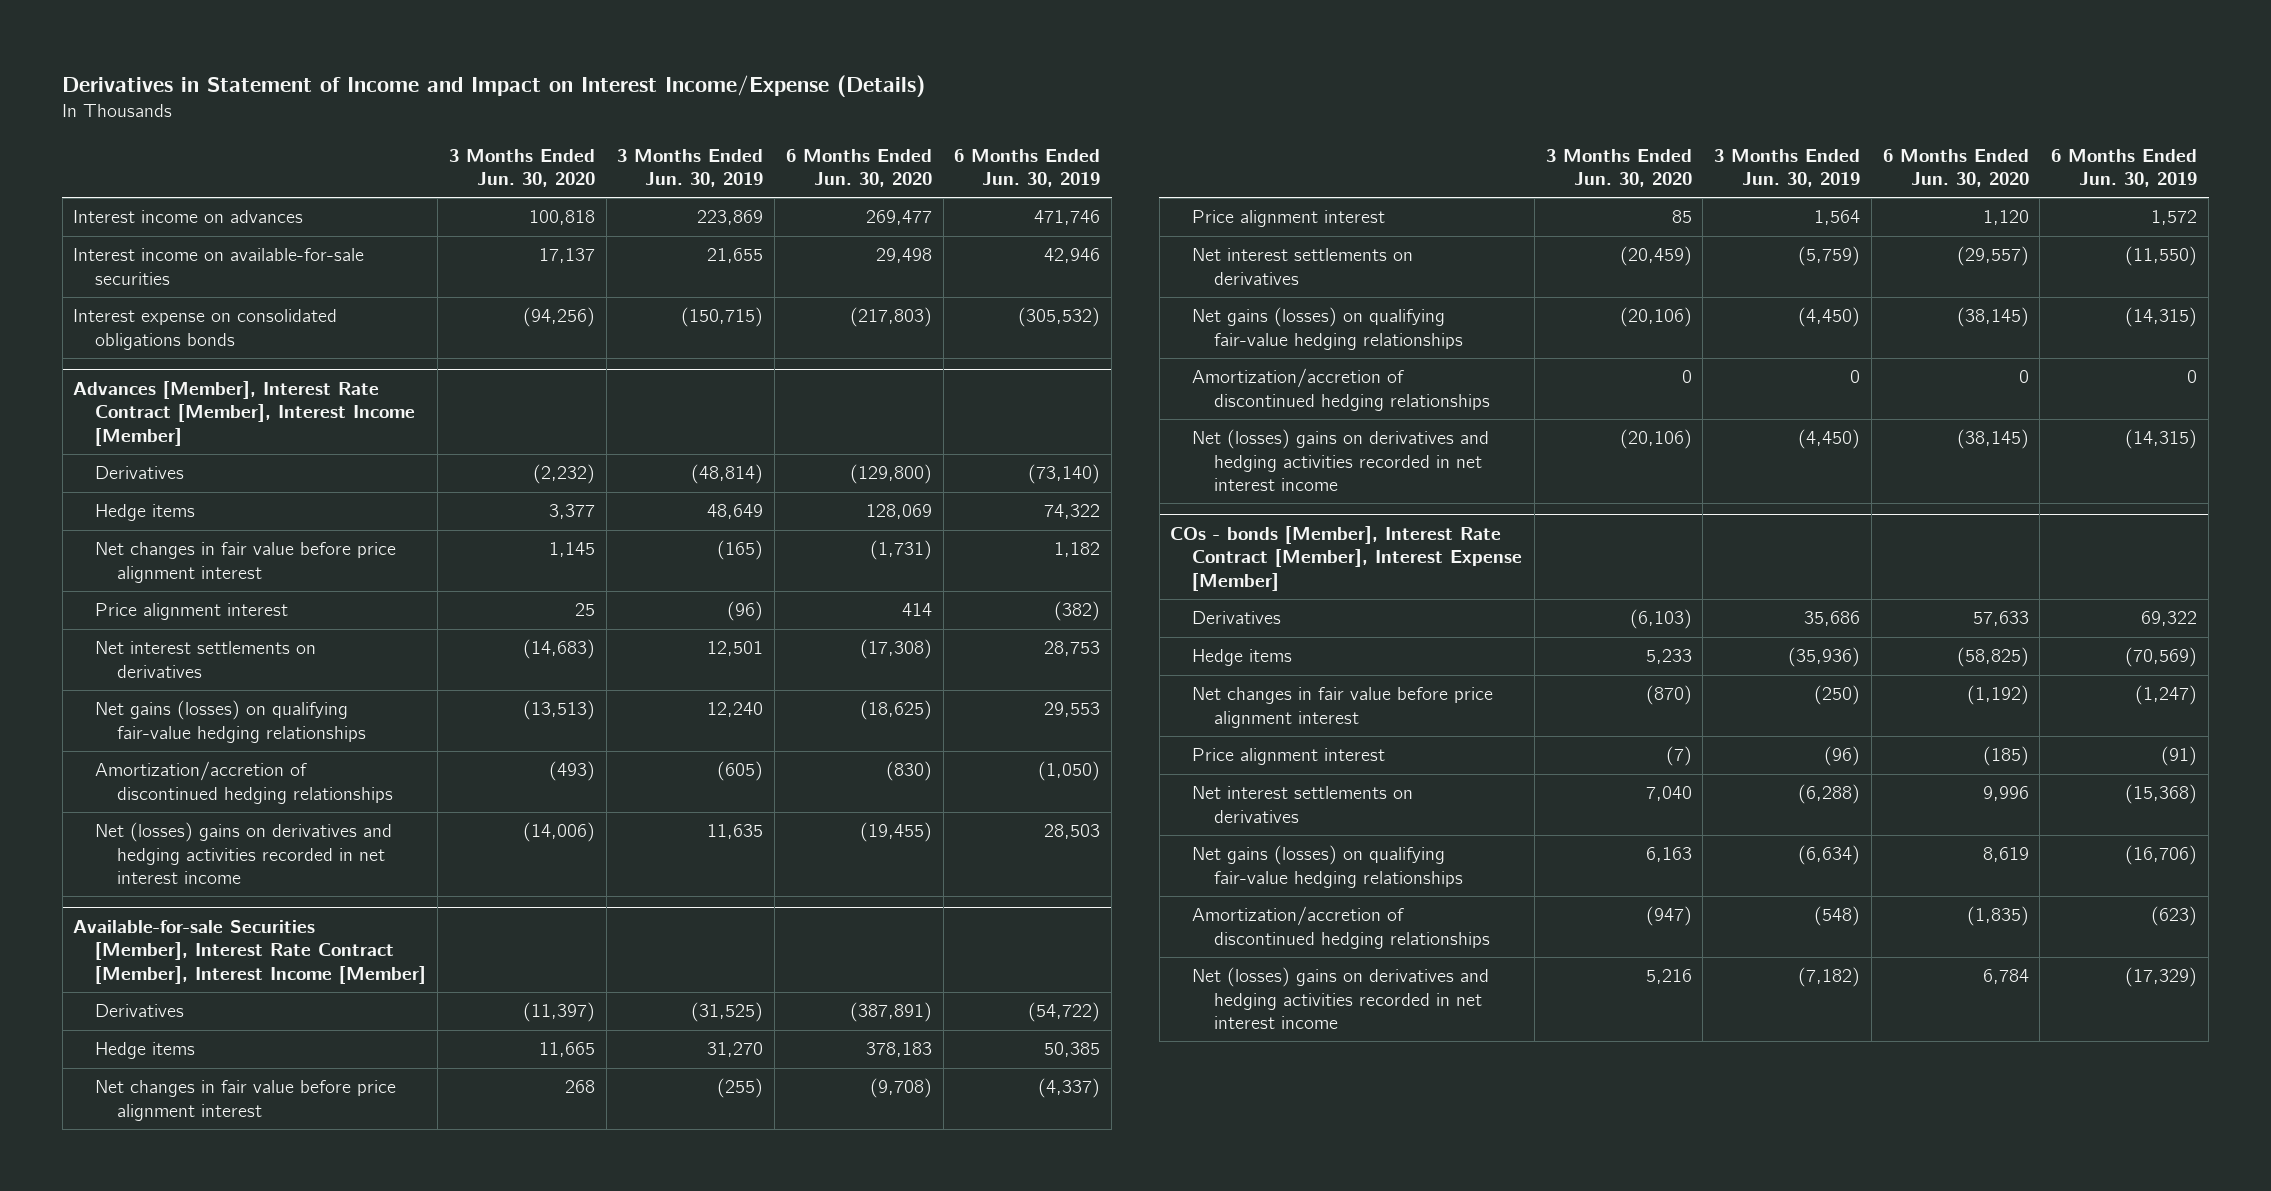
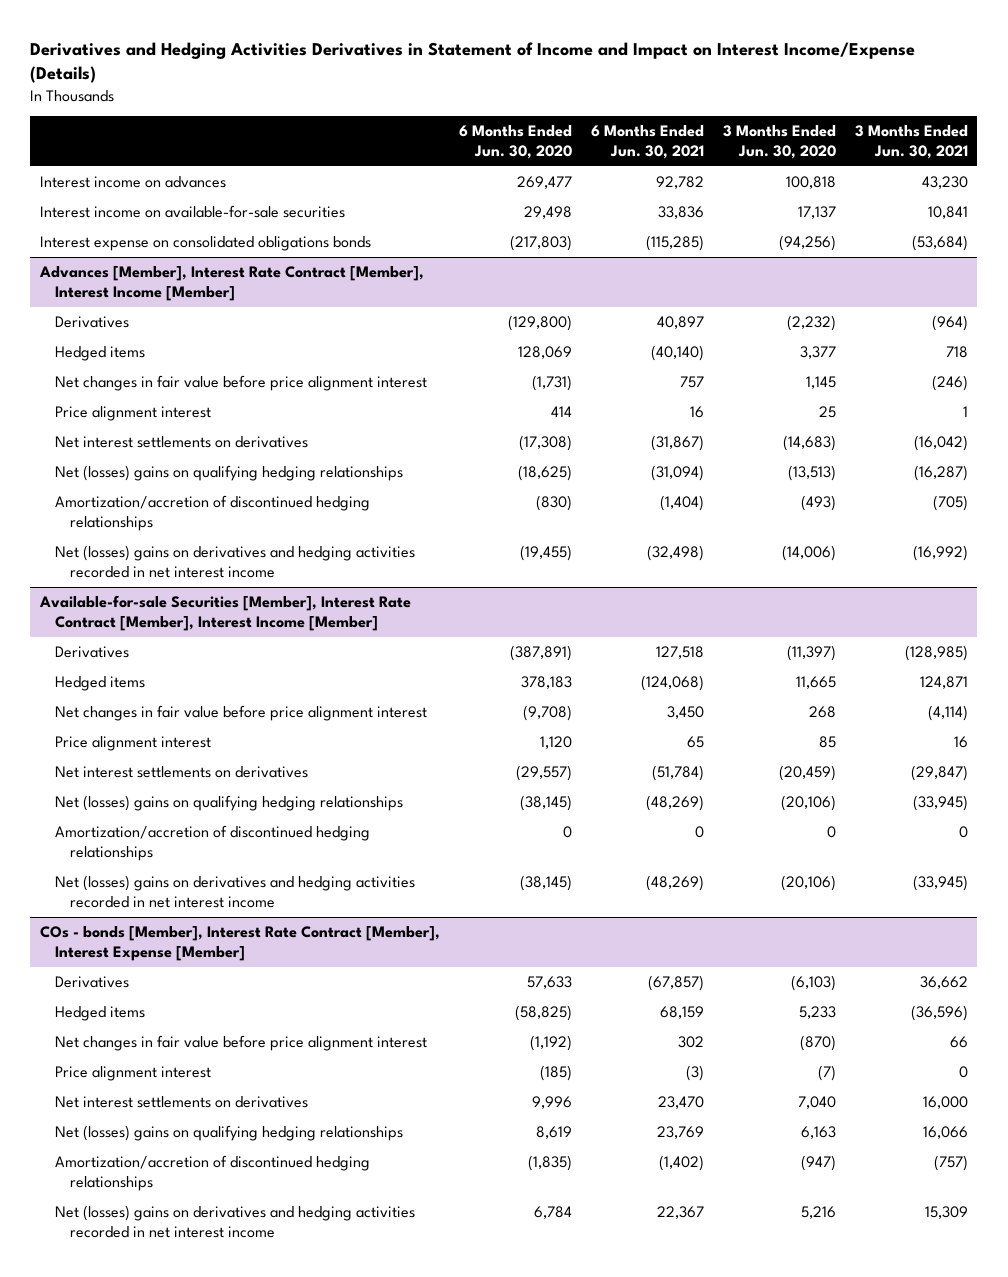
- Derivatives in Statement of Income and Impact on Interest Income/Expense (Details)
+ Derivatives and Hedging Activities Derivatives in Statement of Income and Impact on Interest Income/Expense (Details)
- | 3 Months Ended Jun. 30, 2020 | 3 Months Ended Jun. 30, 2019 | 6 Months Ended Jun. 30, 2020 | 6 Months Ended Jun. 30, 2019
+ | 6 Months Ended Jun. 30, 2020 | 6 Months Ended Jun. 30, 2021 | 3 Months Ended Jun. 30, 2020 | 3 Months Ended Jun. 30, 2021
@ Advances [Member], Interest Rate Contract [Member], Interest Income [Member]
- Hedge items | 3,377 | 48,649 | 128,069 | 74,322
+ Hedged items | 128,069 | (40,140) | 3,377 | 718
- Net gains (losses) on qualifying fair-value hedging relationships | (13,513) | 12,240 | (18,625) | 29,553
+ Net (losses) gains on qualifying hedging relationships | (18,625) | (31,094) | (13,513) | (16,287)
@ Available-for-sale Securities [Member], Interest Rate Contract [Member], Interest Income [Member]
- Hedge items | 11,665 | 31,270 | 378,183 | 50,385
+ Hedged items | 378,183 | (124,068) | 11,665 | 124,871
- Net gains (losses) on qualifying fair-value hedging relationships | (20,106) | (4,450) | (38,145) | (14,315)
+ Net (losses) gains on qualifying hedging relationships | (38,145) | (48,269) | (20,106) | (33,945)
@ COs - bonds [Member], Interest Rate Contract [Member], Interest Expense [Member]
- Hedge items | 5,233 | (35,936) | (58,825) | (70,569)
+ Hedged items | (58,825) | 68,159 | 5,233 | (36,596)
- Net gains (losses) on qualifying fair-value hedging relationships | 6,163 | (6,634) | 8,619 | (16,706)
+ Net (losses) gains on qualifying hedging relationships | 8,619 | 23,769 | 6,163 | 16,066

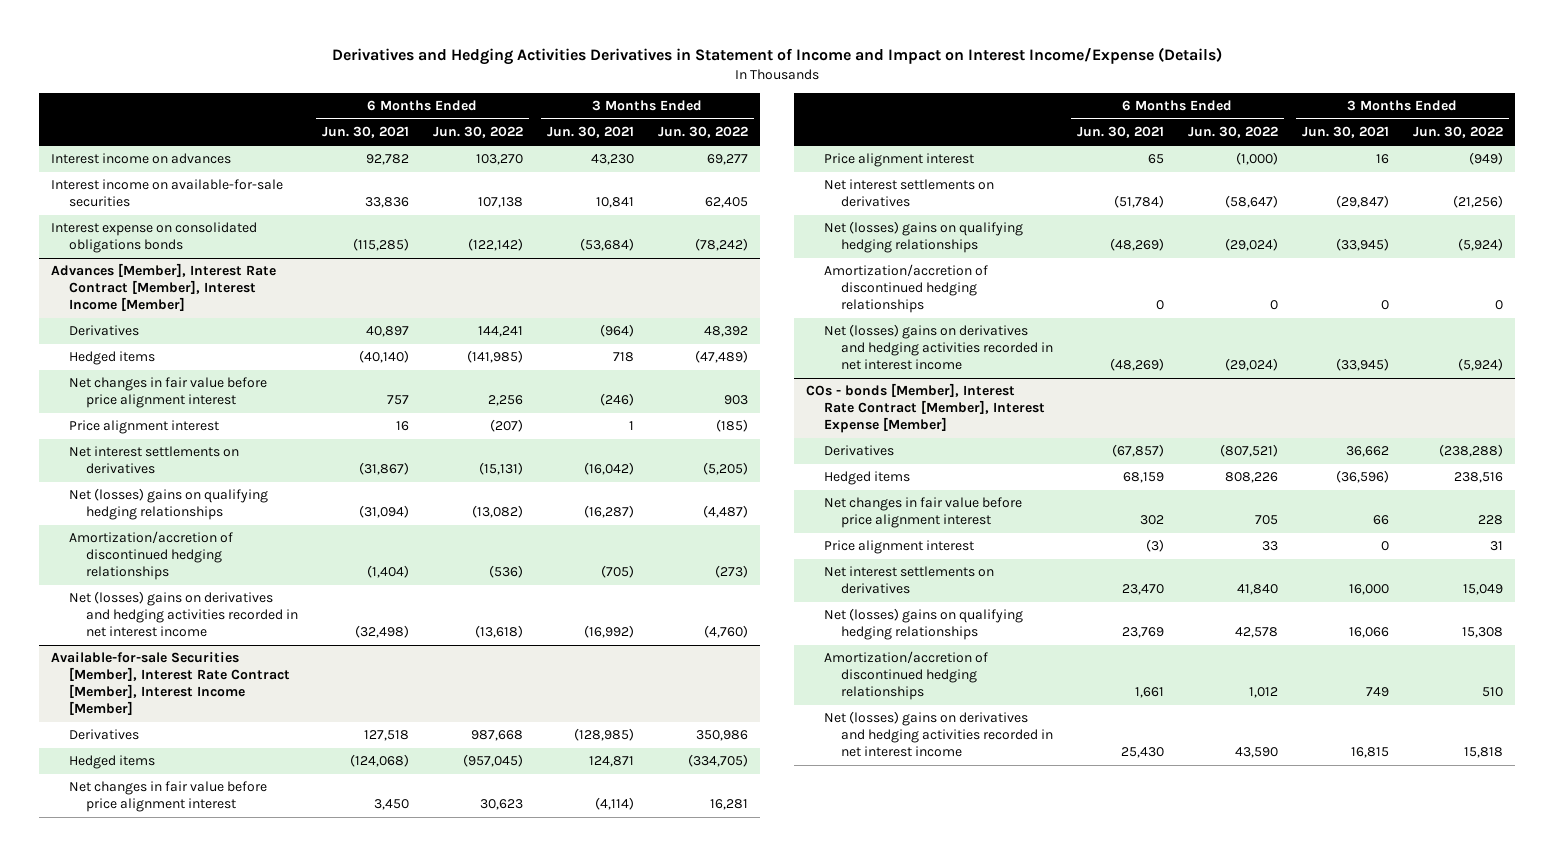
- | 6 Months Ended Jun. 30, 2020 | 6 Months Ended Jun. 30, 2021 | 3 Months Ended Jun. 30, 2020 | 3 Months Ended Jun. 30, 2021
+ | 6 Months Ended Jun. 30, 2021 | 6 Months Ended Jun. 30, 2022 | 3 Months Ended Jun. 30, 2021 | 3 Months Ended Jun. 30, 2022
@ COs - bonds [Member], Interest Rate Contract [Member], Interest Expense [Member]
- Amortization/accretion of discontinued hedging relationships | (1,835) | (1,402) | (947) | (757)
- Net (losses) gains on derivatives and hedging activities recorded in net interest income | 6,784 | 22,367 | 5,216 | 15,309
+ Amortization/accretion of discontinued hedging relationships | 1,661 | 1,012 | 749 | 510
+ Net (losses) gains on derivatives and hedging activities recorded in net interest income | 25,430 | 43,590 | 16,815 | 15,818

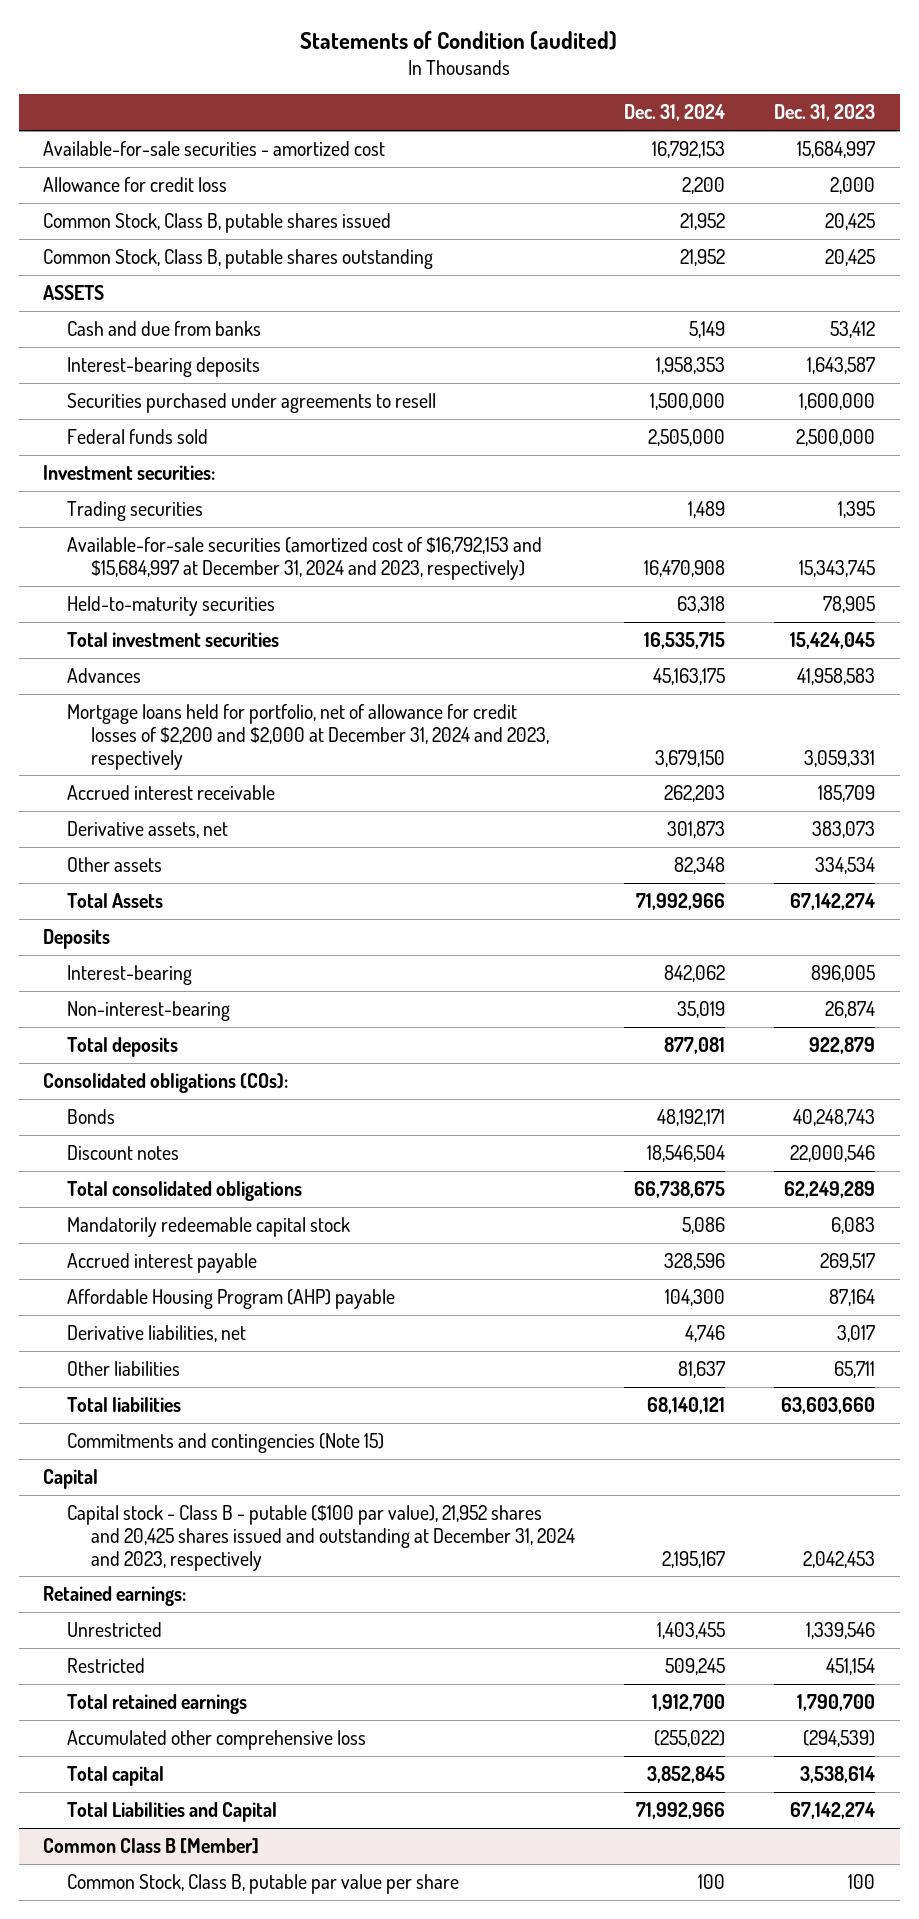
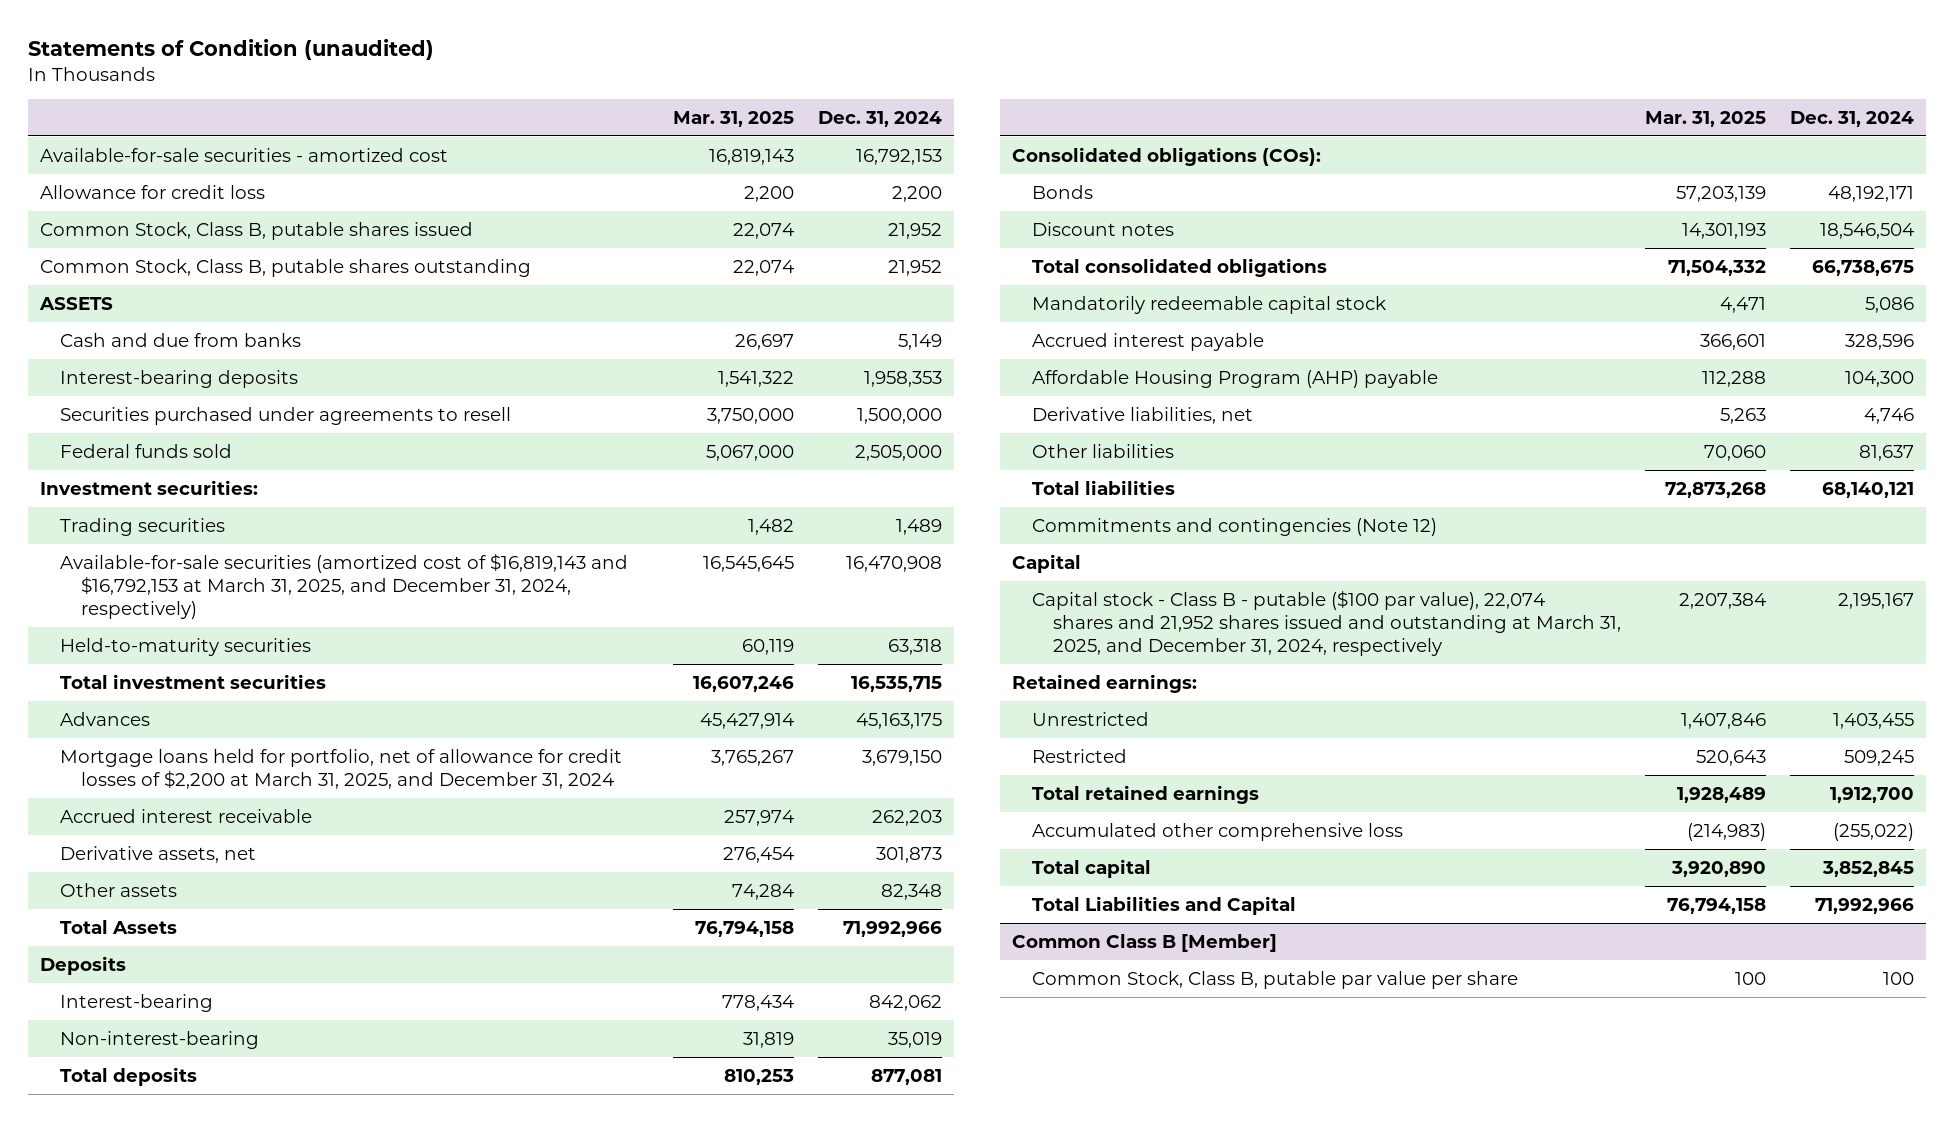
- Statements of Condition (audited)
+ Statements of Condition (unaudited)
- | Dec. 31, 2024 | Dec. 31, 2023
+ | Mar. 31, 2025 | Dec. 31, 2024
- Available-for-sale securities (amortized cost of $16,792,153 and $15,684,997 at December 31, 2024 and 2023, respectively) | 16,470,908 | 15,343,745
+ Available-for-sale securities (amortized cost of $16,819,143 and $16,792,153 at March 31, 2025, and December 31, 2024, respectively) | 16,545,645 | 16,470,908
- Mortgage loans held for portfolio, net of allowance for credit losses of $2,200 and $2,000 at December 31, 2024 and 2023, respectively | 3,679,150 | 3,059,331
+ Mortgage loans held for portfolio, net of allowance for credit losses of $2,200 at March 31, 2025, and December 31, 2024 | 3,765,267 | 3,679,150
- Commitments and contingencies (Note 15)
+ Commitments and contingencies (Note 12)
- Capital stock - Class B - putable ($100 par value), 21,952 shares and 20,425 shares issued and outstanding at December 31, 2024 and 2023, respectively | 2,195,167 | 2,042,453
+ Capital stock - Class B - putable ($100 par value), 22,074 shares and 21,952 shares issued and outstanding at March 31, 2025, and December 31, 2024, respectively | 2,207,384 | 2,195,167

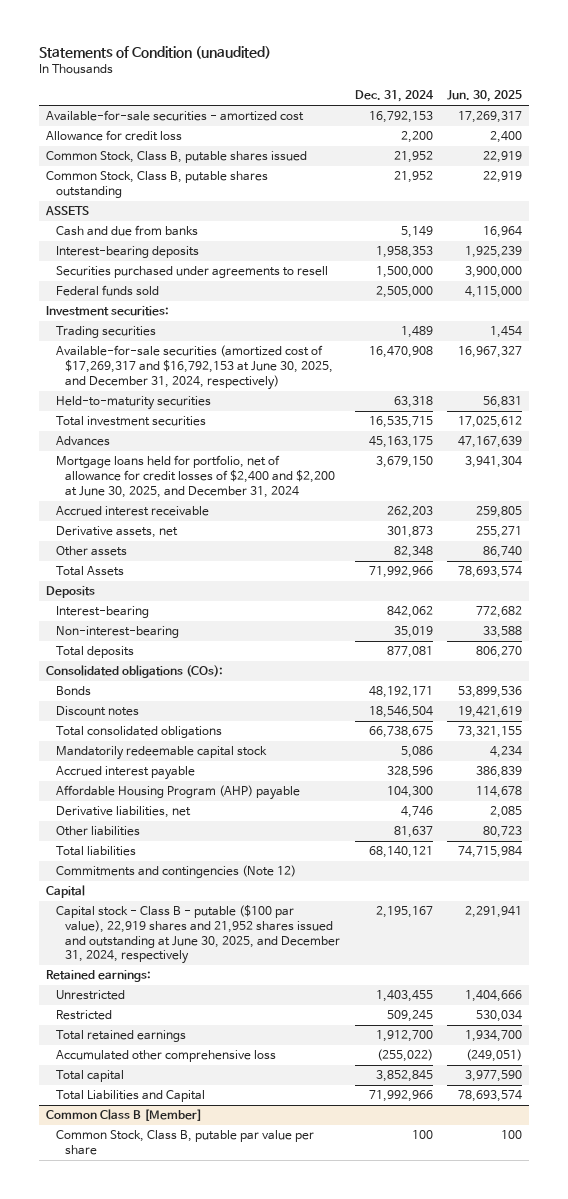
- | Mar. 31, 2025 | Dec. 31, 2024
+ | Dec. 31, 2024 | Jun. 30, 2025
- Available-for-sale securities (amortized cost of $16,819,143 and $16,792,153 at March 31, 2025, and December 31, 2024, respectively) | 16,545,645 | 16,470,908
+ Available-for-sale securities (amortized cost of $17,269,317 and $16,792,153 at June 30, 2025, and December 31, 2024, respectively) | 16,470,908 | 16,967,327
- Mortgage loans held for portfolio, net of allowance for credit losses of $2,200 at March 31, 2025, and December 31, 2024 | 3,765,267 | 3,679,150
+ Mortgage loans held for portfolio, net of allowance for credit losses of $2,400 and $2,200 at June 30, 2025, and December 31, 2024 | 3,679,150 | 3,941,304
- Capital stock - Class B - putable ($100 par value), 22,074 shares and 21,952 shares issued and outstanding at March 31, 2025, and December 31, 2024, respectively | 2,207,384 | 2,195,167
+ Capital stock - Class B - putable ($100 par value), 22,919 shares and 21,952 shares issued and outstanding at June 30, 2025, and December 31, 2024, respectively | 2,195,167 | 2,291,941

